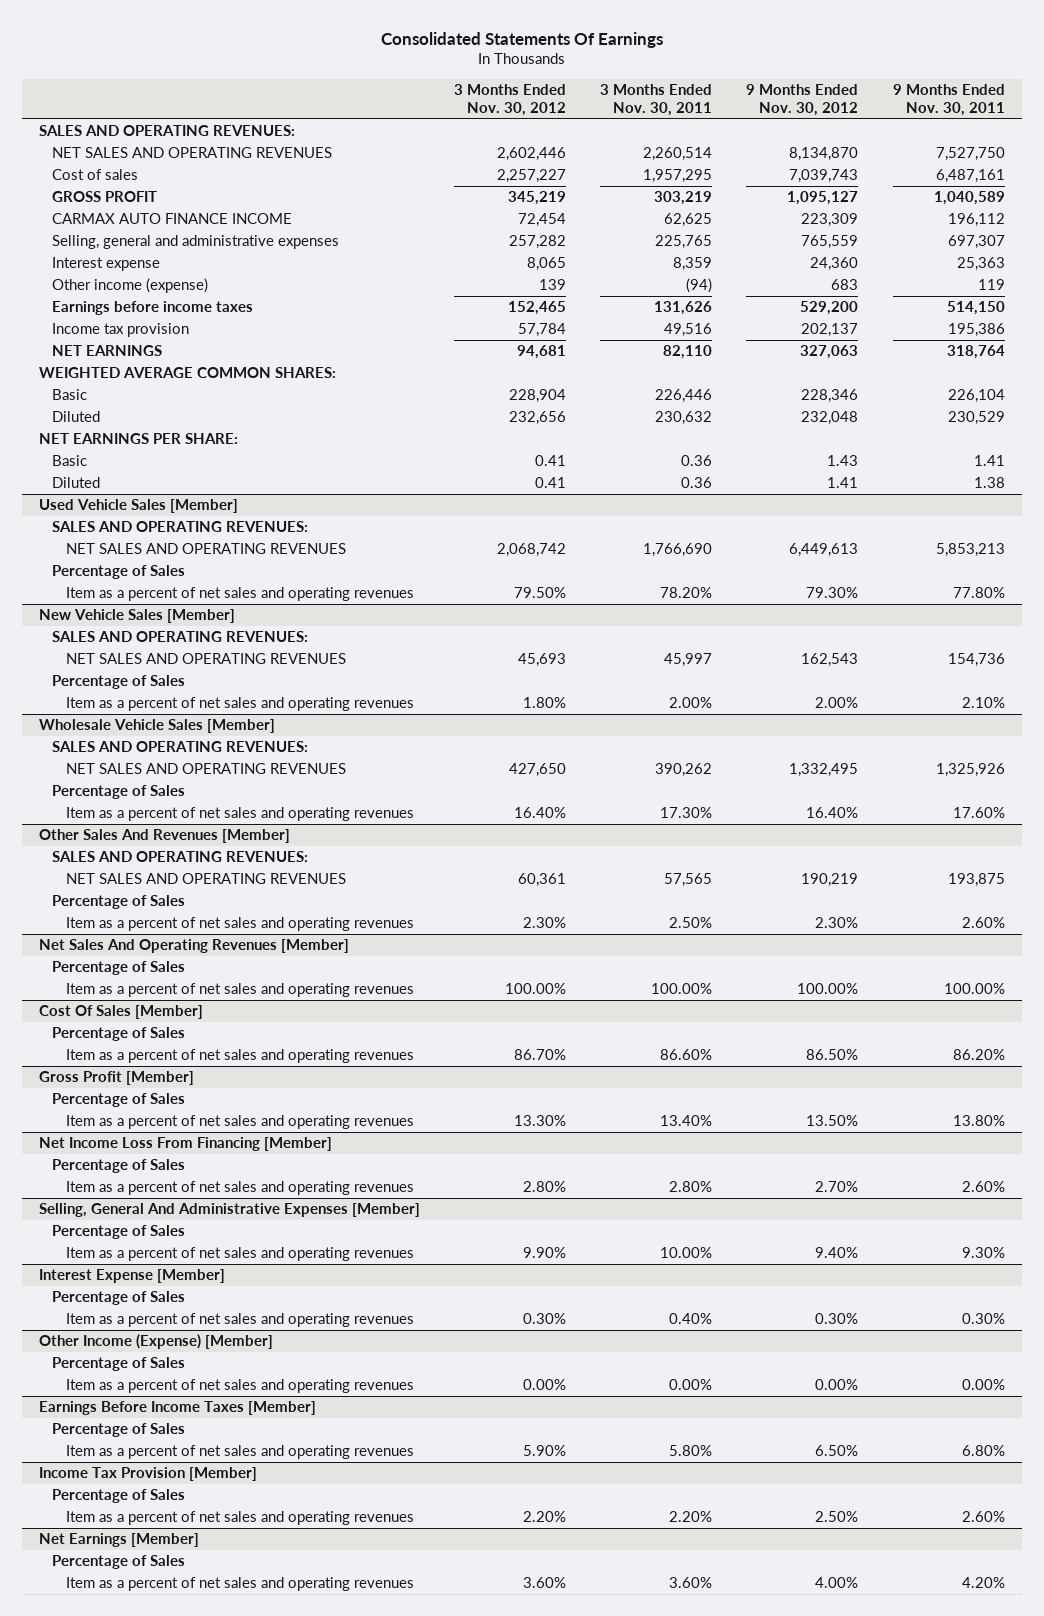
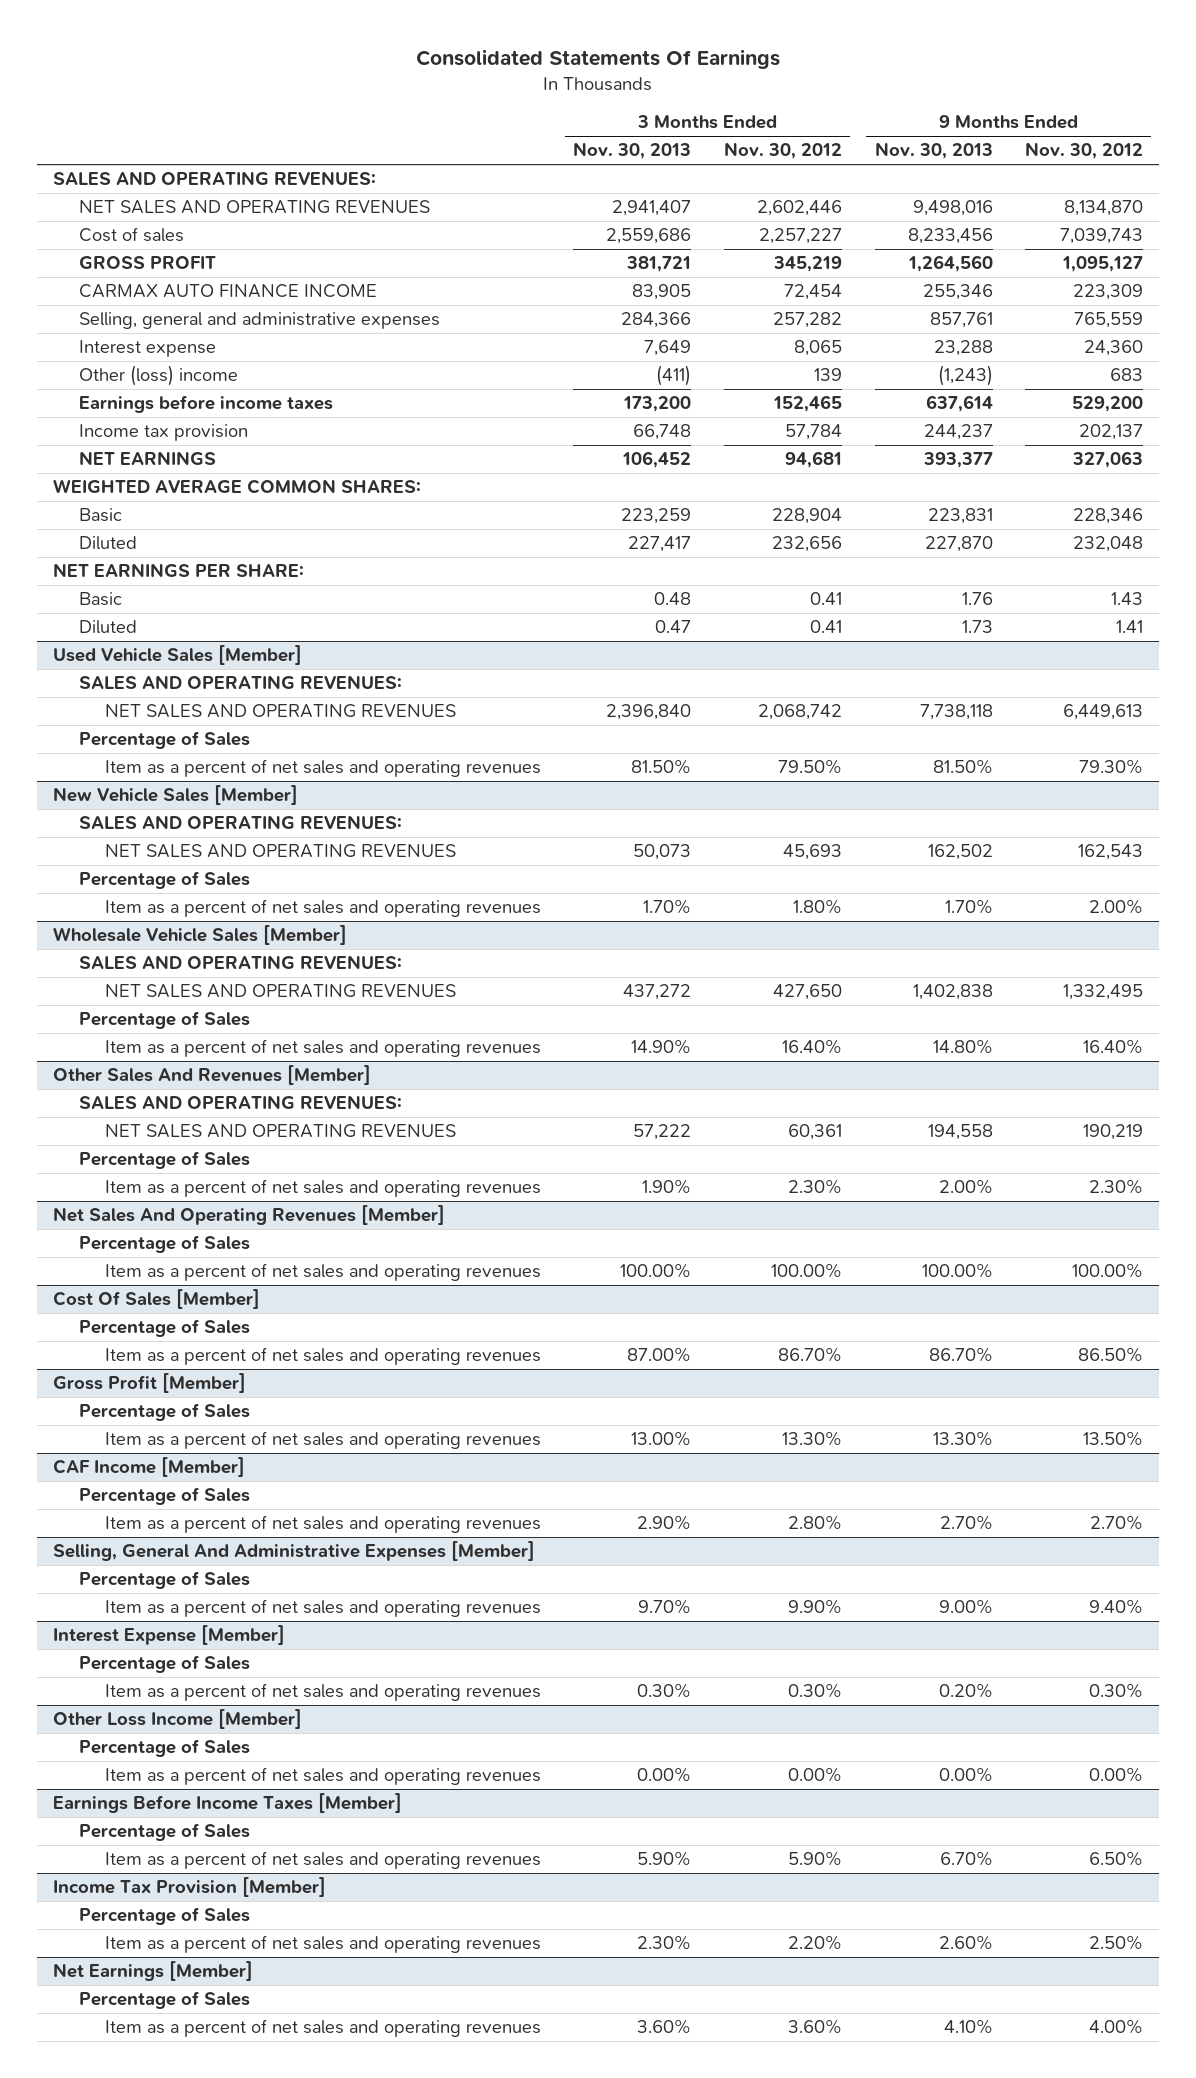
- | 3 Months Ended Nov. 30, 2012 | 3 Months Ended Nov. 30, 2011 | 9 Months Ended Nov. 30, 2012 | 9 Months Ended Nov. 30, 2011
+ | 3 Months Ended Nov. 30, 2013 | 3 Months Ended Nov. 30, 2012 | 9 Months Ended Nov. 30, 2013 | 9 Months Ended Nov. 30, 2012
- Other income (expense) | 139 | (94) | 683 | 119
+ Other (loss) income | (411) | 139 | (1,243) | 683
- Net Income Loss From Financing [Member]
+ CAF Income [Member]
- Other Income (Expense) [Member]
+ Other Loss Income [Member]

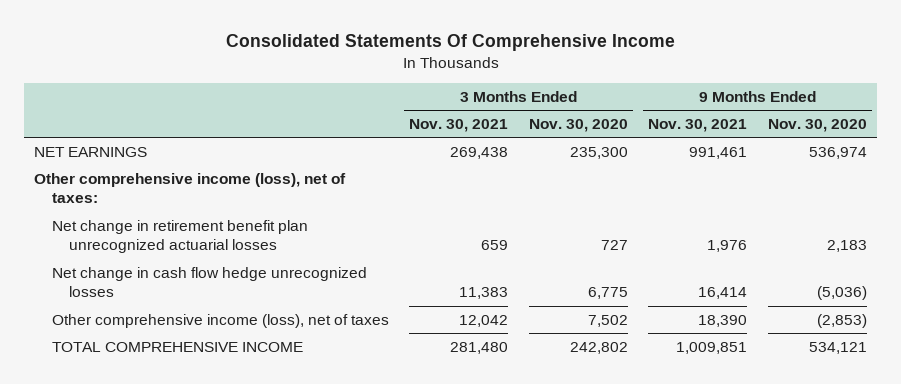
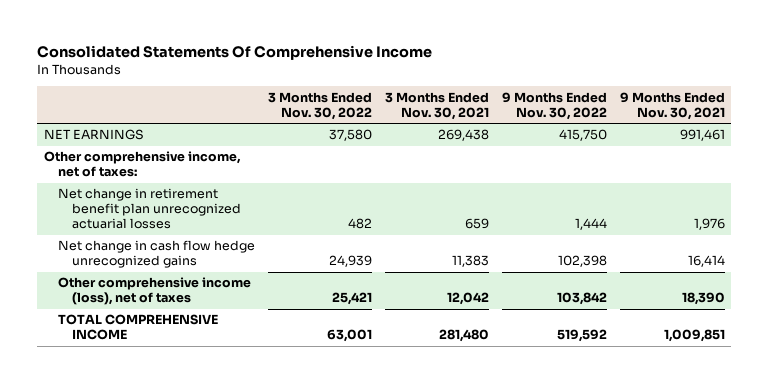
- | 3 Months Ended Nov. 30, 2021 | 3 Months Ended Nov. 30, 2020 | 9 Months Ended Nov. 30, 2021 | 9 Months Ended Nov. 30, 2020
+ | 3 Months Ended Nov. 30, 2022 | 3 Months Ended Nov. 30, 2021 | 9 Months Ended Nov. 30, 2022 | 9 Months Ended Nov. 30, 2021
- Other comprehensive income (loss), net of taxes:
+ Other comprehensive income, net of taxes:
- Net change in cash flow hedge unrecognized losses | 11,383 | 6,775 | 16,414 | (5,036)
+ Net change in cash flow hedge unrecognized gains | 24,939 | 11,383 | 102,398 | 16,414

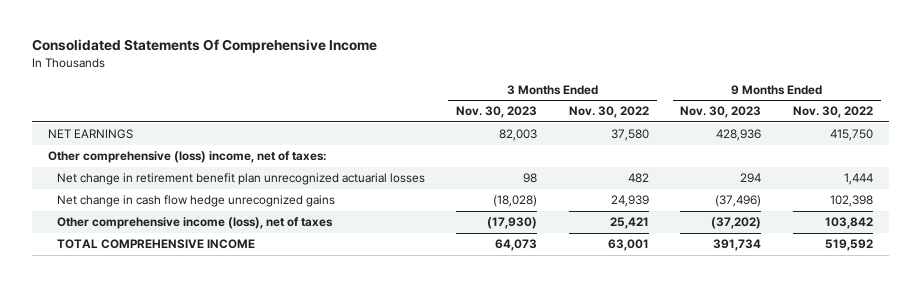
- | 3 Months Ended Nov. 30, 2022 | 3 Months Ended Nov. 30, 2021 | 9 Months Ended Nov. 30, 2022 | 9 Months Ended Nov. 30, 2021
+ | 3 Months Ended Nov. 30, 2023 | 3 Months Ended Nov. 30, 2022 | 9 Months Ended Nov. 30, 2023 | 9 Months Ended Nov. 30, 2022
- Other comprehensive income, net of taxes:
+ Other comprehensive (loss) income, net of taxes:

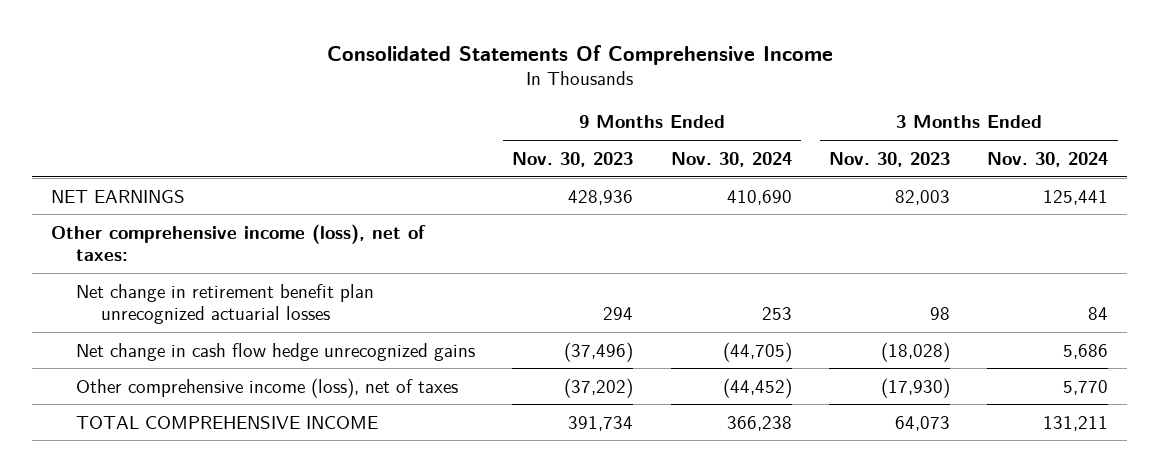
- | 3 Months Ended Nov. 30, 2023 | 3 Months Ended Nov. 30, 2022 | 9 Months Ended Nov. 30, 2023 | 9 Months Ended Nov. 30, 2022
+ | 9 Months Ended Nov. 30, 2023 | 9 Months Ended Nov. 30, 2024 | 3 Months Ended Nov. 30, 2023 | 3 Months Ended Nov. 30, 2024
- Other comprehensive (loss) income, net of taxes:
+ Other comprehensive income (loss), net of taxes:

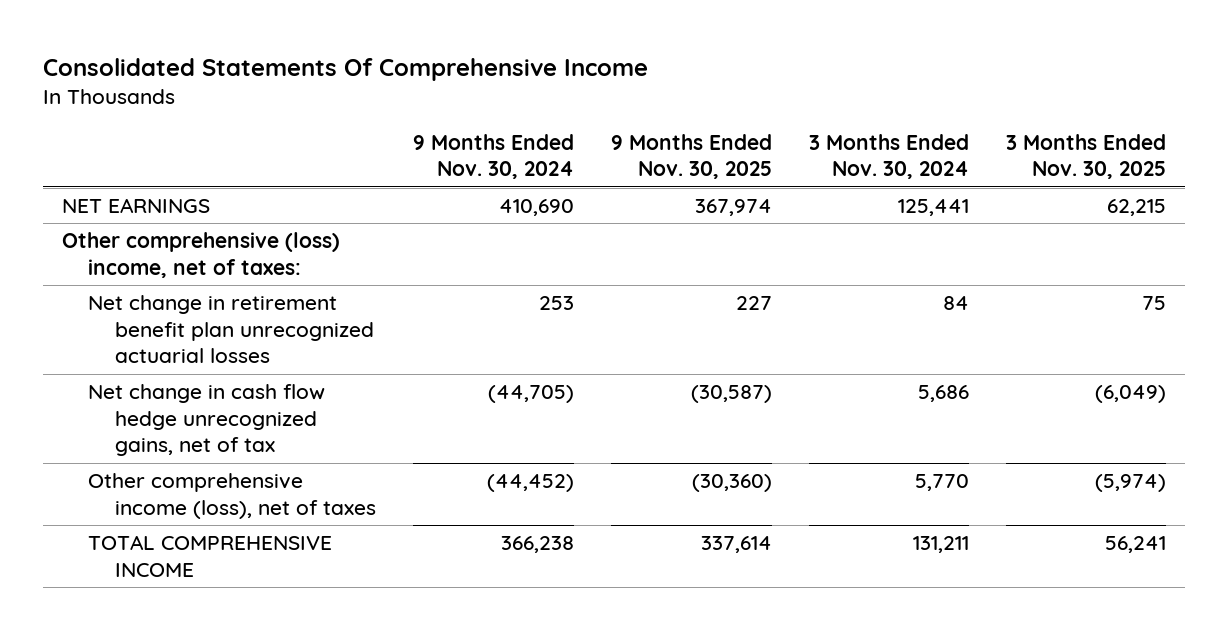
- | 9 Months Ended Nov. 30, 2023 | 9 Months Ended Nov. 30, 2024 | 3 Months Ended Nov. 30, 2023 | 3 Months Ended Nov. 30, 2024
+ | 9 Months Ended Nov. 30, 2024 | 9 Months Ended Nov. 30, 2025 | 3 Months Ended Nov. 30, 2024 | 3 Months Ended Nov. 30, 2025
- Other comprehensive income (loss), net of taxes:
+ Other comprehensive (loss) income, net of taxes:
- Net change in cash flow hedge unrecognized gains | (37,496) | (44,705) | (18,028) | 5,686
+ Net change in cash flow hedge unrecognized gains, net of tax | (44,705) | (30,587) | 5,686 | (6,049)

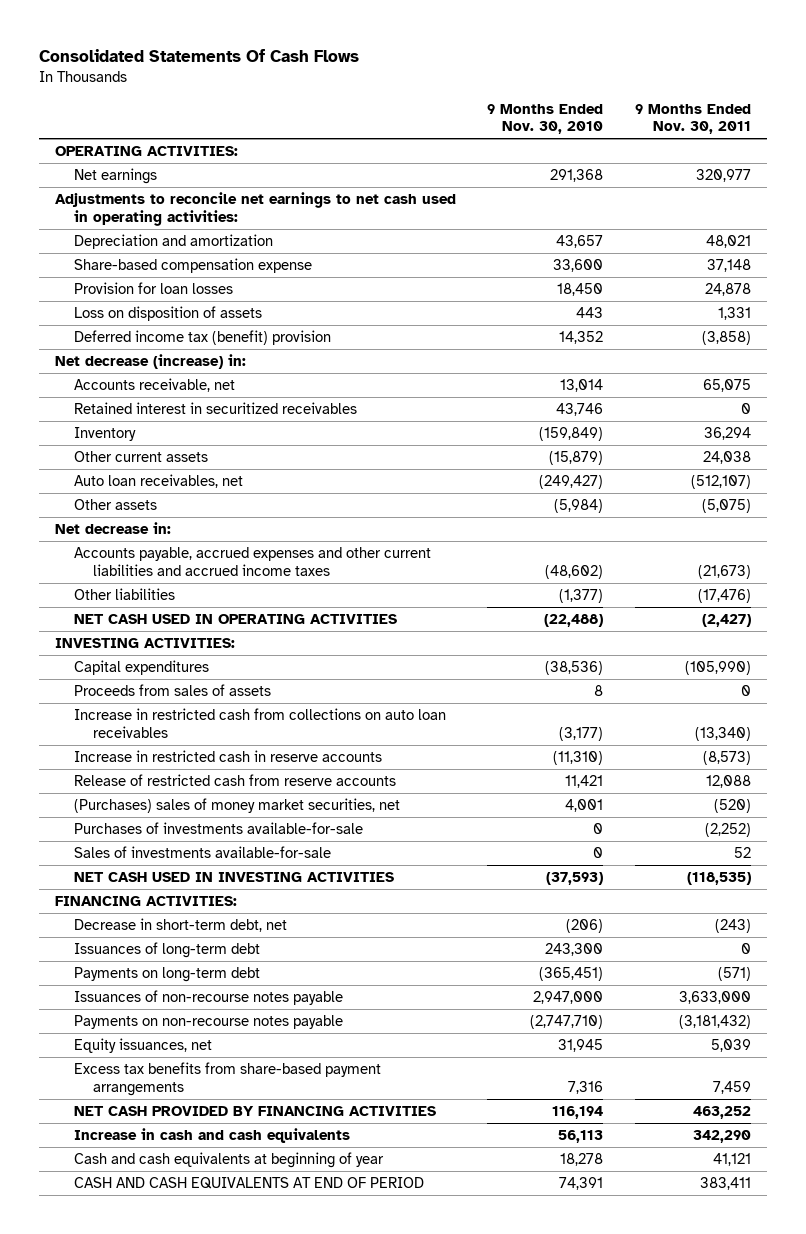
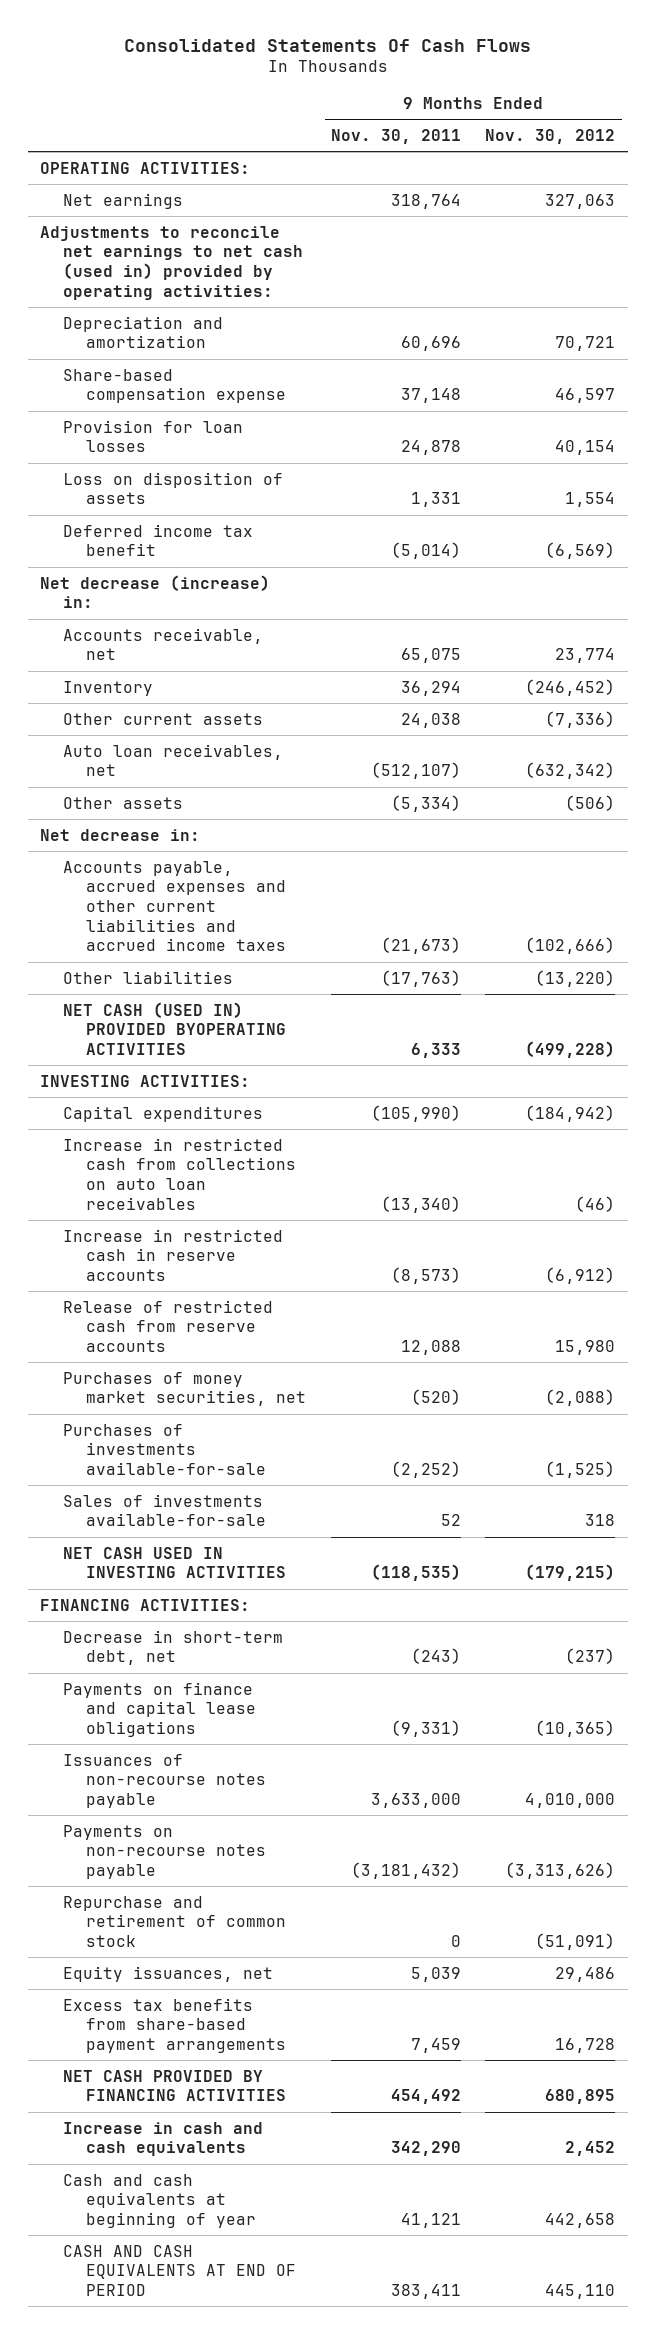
- | 9 Months Ended Nov. 30, 2010 | 9 Months Ended Nov. 30, 2011
+ | 9 Months Ended Nov. 30, 2011 | 9 Months Ended Nov. 30, 2012
- Net earnings | 291,368 | 320,977
- Adjustments to reconcile net earnings to net cash used in operating activities:
- Depreciation and amortization | 43,657 | 48,021
+ Net earnings | 318,764 | 327,063
+ Adjustments to reconcile net earnings to net cash (used in) provided by operating activities:
+ Depreciation and amortization | 60,696 | 70,721
- Deferred income tax (benefit) provision | 14,352 | (3,858)
+ Deferred income tax benefit | (5,014) | (6,569)
- Retained interest in securitized receivables | 43,746 | 0
- Other assets | (5,984) | (5,075)
+ Other assets | (5,334) | (506)
- Other liabilities | (1,377) | (17,476)
- NET CASH USED IN OPERATING ACTIVITIES | (22,488) | (2,427)
+ Other liabilities | (17,763) | (13,220)
+ NET CASH (USED IN) PROVIDED BYOPERATING ACTIVITIES | 6,333 | (499,228)
- Proceeds from sales of assets | 8 | 0
- (Purchases) sales of money market securities, net | 4,001 | (520)
+ Purchases of money market securities, net | (520) | (2,088)
- Issuances of long-term debt | 243,300 | 0
- Payments on long-term debt | (365,451) | (571)
+ Payments on finance and capital lease obligations | (9,331) | (10,365)
+ Repurchase and retirement of common stock | 0 | (51,091)
- NET CASH PROVIDED BY FINANCING ACTIVITIES | 116,194 | 463,252
+ NET CASH PROVIDED BY FINANCING ACTIVITIES | 454,492 | 680,895

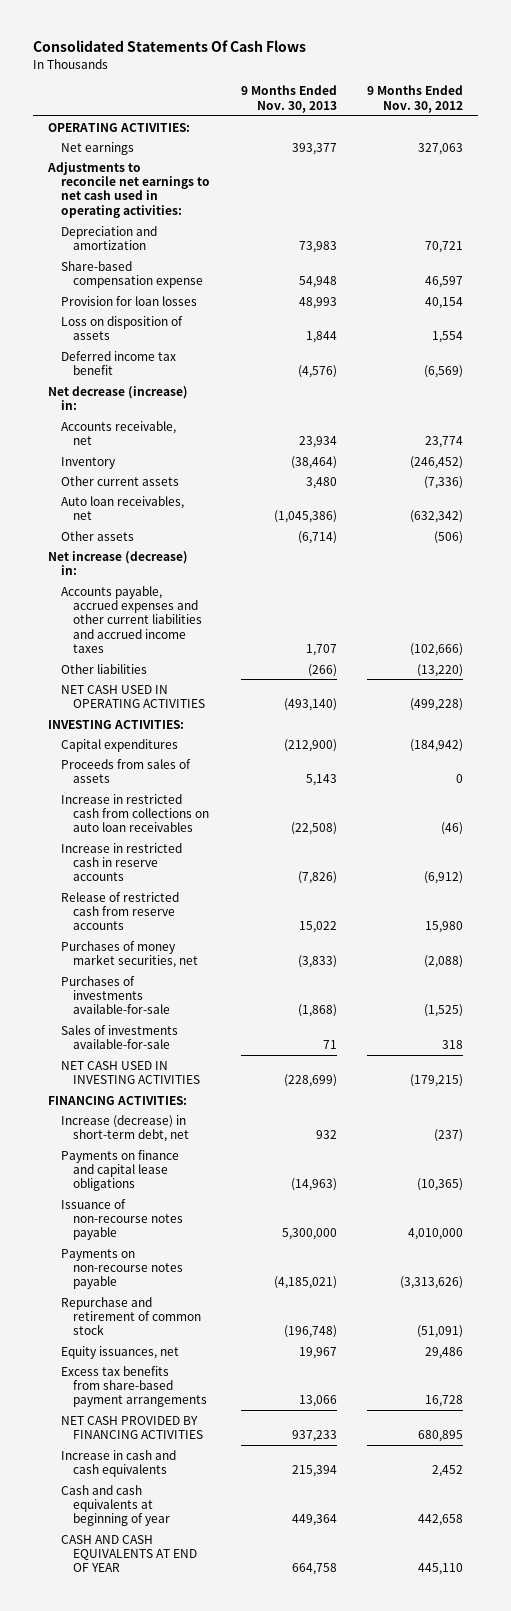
- | 9 Months Ended Nov. 30, 2011 | 9 Months Ended Nov. 30, 2012
+ | 9 Months Ended Nov. 30, 2013 | 9 Months Ended Nov. 30, 2012
- Adjustments to reconcile net earnings to net cash (used in) provided by operating activities:
+ Adjustments to reconcile net earnings to net cash used in operating activities:
- Net decrease in:
+ Net increase (decrease) in:
- NET CASH (USED IN) PROVIDED BYOPERATING ACTIVITIES | 6,333 | (499,228)
+ NET CASH USED IN OPERATING ACTIVITIES | (493,140) | (499,228)
+ Proceeds from sales of assets | 5,143 | 0
- Decrease in short-term debt, net | (243) | (237)
+ Increase (decrease) in short-term debt, net | 932 | (237)
- Issuances of non-recourse notes payable | 3,633,000 | 4,010,000
+ Issuance of non-recourse notes payable | 5,300,000 | 4,010,000
- CASH AND CASH EQUIVALENTS AT END OF PERIOD | 383,411 | 445,110
+ CASH AND CASH EQUIVALENTS AT END OF YEAR | 664,758 | 445,110

